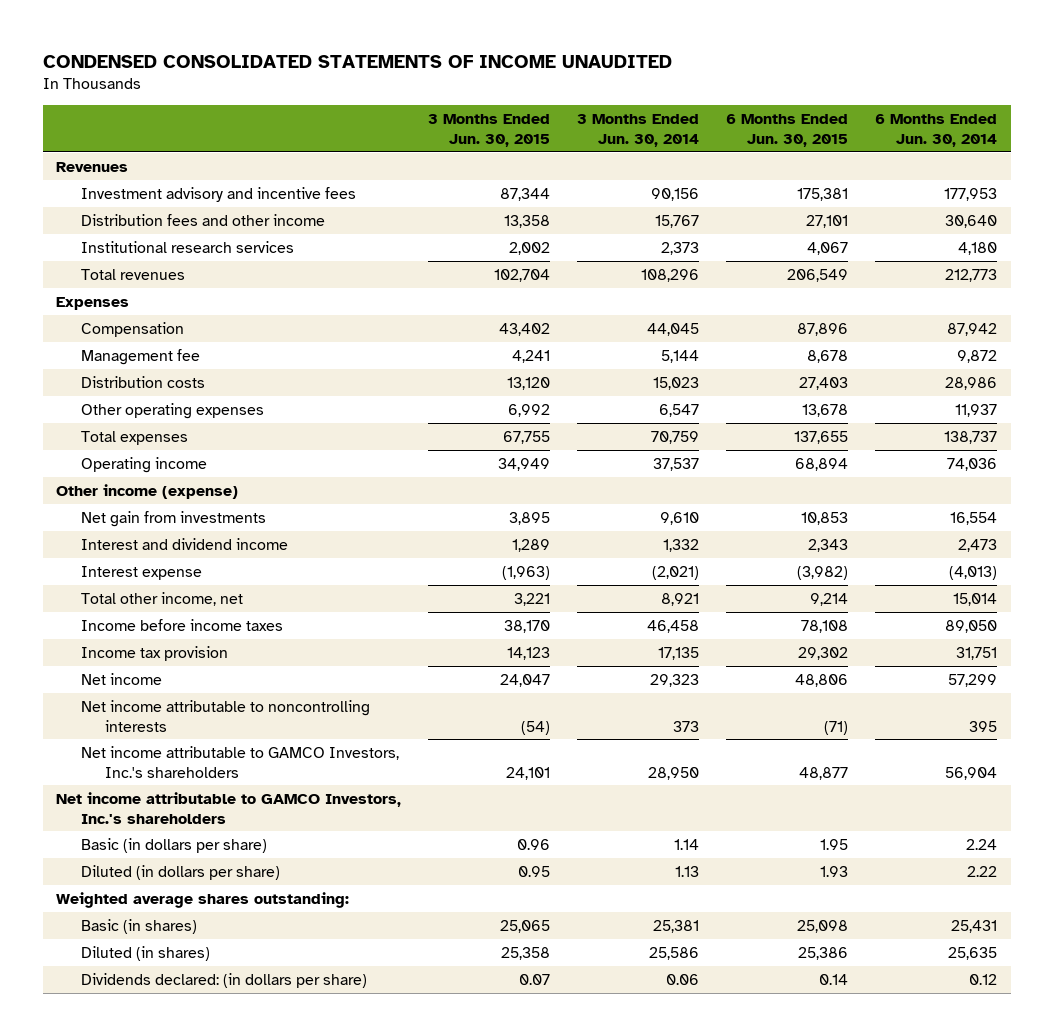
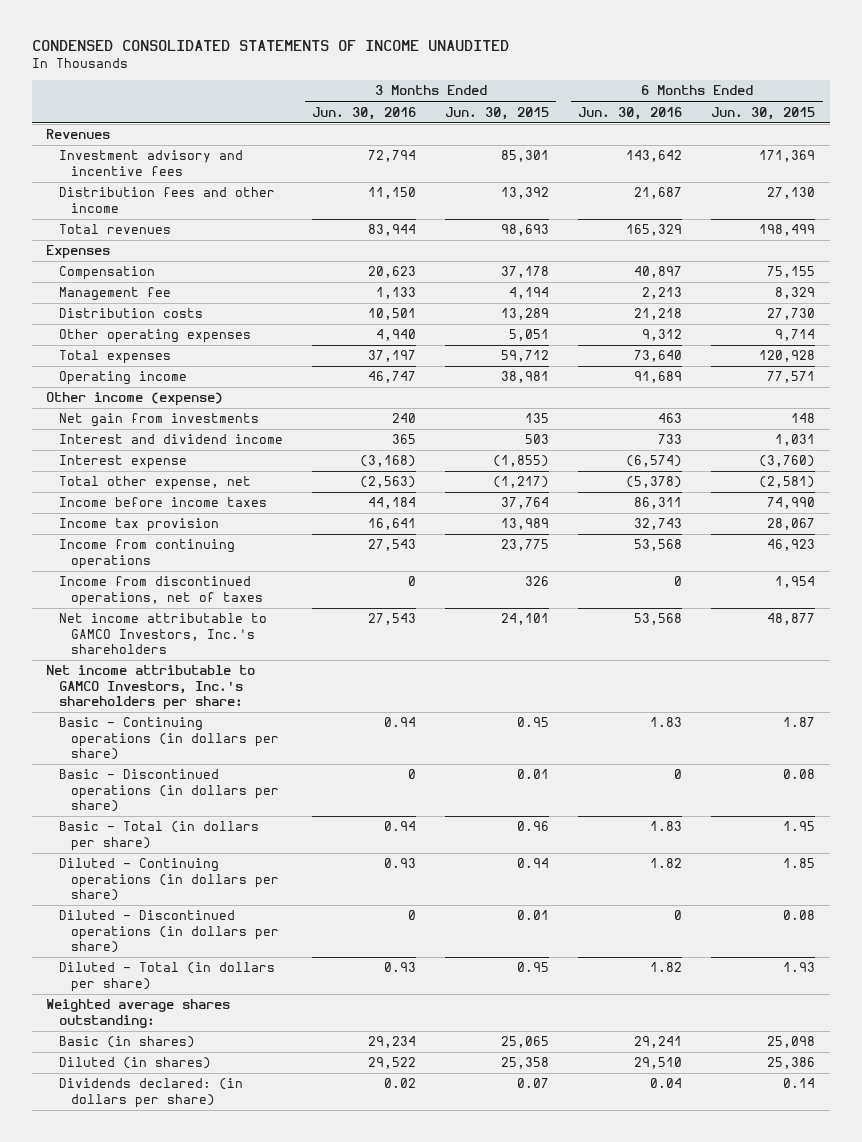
- | 3 Months Ended Jun. 30, 2015 | 3 Months Ended Jun. 30, 2014 | 6 Months Ended Jun. 30, 2015 | 6 Months Ended Jun. 30, 2014
+ | 3 Months Ended Jun. 30, 2016 | 3 Months Ended Jun. 30, 2015 | 6 Months Ended Jun. 30, 2016 | 6 Months Ended Jun. 30, 2015
- Investment advisory and incentive fees | 87,344 | 90,156 | 175,381 | 177,953
- Distribution fees and other income | 13,358 | 15,767 | 27,101 | 30,640
- Institutional research services | 2,002 | 2,373 | 4,067 | 4,180
- Total revenues | 102,704 | 108,296 | 206,549 | 212,773
+ Investment advisory and incentive fees | 72,794 | 85,301 | 143,642 | 171,369
+ Distribution fees and other income | 11,150 | 13,392 | 21,687 | 27,130
+ Total revenues | 83,944 | 98,693 | 165,329 | 198,499
- Compensation | 43,402 | 44,045 | 87,896 | 87,942
- Management fee | 4,241 | 5,144 | 8,678 | 9,872
- Distribution costs | 13,120 | 15,023 | 27,403 | 28,986
- Other operating expenses | 6,992 | 6,547 | 13,678 | 11,937
- Total expenses | 67,755 | 70,759 | 137,655 | 138,737
- Operating income | 34,949 | 37,537 | 68,894 | 74,036
+ Compensation | 20,623 | 37,178 | 40,897 | 75,155
+ Management fee | 1,133 | 4,194 | 2,213 | 8,329
+ Distribution costs | 10,501 | 13,289 | 21,218 | 27,730
+ Other operating expenses | 4,940 | 5,051 | 9,312 | 9,714
+ Total expenses | 37,197 | 59,712 | 73,640 | 120,928
+ Operating income | 46,747 | 38,981 | 91,689 | 77,571
- Net gain from investments | 3,895 | 9,610 | 10,853 | 16,554
- Interest and dividend income | 1,289 | 1,332 | 2,343 | 2,473
- Interest expense | (1,963) | (2,021) | (3,982) | (4,013)
- Total other income, net | 3,221 | 8,921 | 9,214 | 15,014
- Income before income taxes | 38,170 | 46,458 | 78,108 | 89,050
- Income tax provision | 14,123 | 17,135 | 29,302 | 31,751
- Net income | 24,047 | 29,323 | 48,806 | 57,299
- Net income attributable to noncontrolling interests | (54) | 373 | (71) | 395
+ Net gain from investments | 240 | 135 | 463 | 148
+ Interest and dividend income | 365 | 503 | 733 | 1,031
+ Interest expense | (3,168) | (1,855) | (6,574) | (3,760)
+ Total other expense, net | (2,563) | (1,217) | (5,378) | (2,581)
+ Income before income taxes | 44,184 | 37,764 | 86,311 | 74,990
+ Income tax provision | 16,641 | 13,989 | 32,743 | 28,067
+ Income from continuing operations | 27,543 | 23,775 | 53,568 | 46,923
+ Income from discontinued operations, net of taxes | 0 | 326 | 0 | 1,954
- Net income attributable to GAMCO Investors, Inc.'s shareholders
- Basic (in dollars per share) | 0.96 | 1.14 | 1.95 | 2.24
- Diluted (in dollars per share) | 0.95 | 1.13 | 1.93 | 2.22
+ Net income attributable to GAMCO Investors, Inc.'s shareholders per share:
+ Basic - Continuing operations (in dollars per share) | 0.94 | 0.95 | 1.83 | 1.87
+ Basic - Discontinued operations (in dollars per share) | 0 | 0.01 | 0 | 0.08
+ Basic - Total (in dollars per share) | 0.94 | 0.96 | 1.83 | 1.95
+ Diluted - Continuing operations (in dollars per share) | 0.93 | 0.94 | 1.82 | 1.85
+ Diluted - Discontinued operations (in dollars per share) | 0 | 0.01 | 0 | 0.08
+ Diluted - Total (in dollars per share) | 0.93 | 0.95 | 1.82 | 1.93

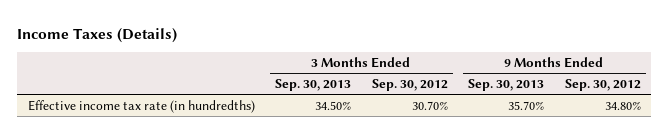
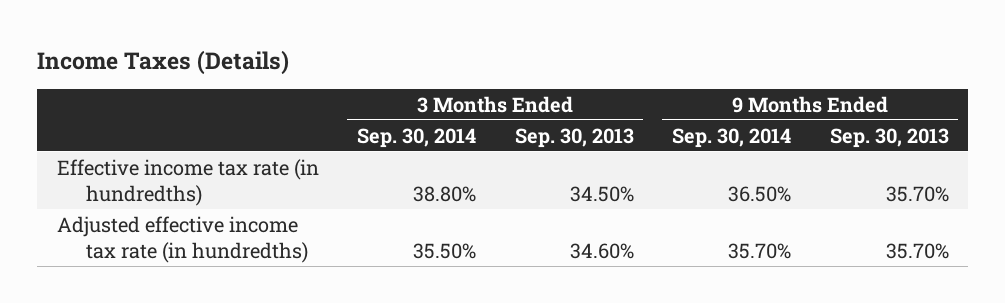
- | 3 Months Ended Sep. 30, 2013 | 3 Months Ended Sep. 30, 2012 | 9 Months Ended Sep. 30, 2013 | 9 Months Ended Sep. 30, 2012
+ | 3 Months Ended Sep. 30, 2014 | 3 Months Ended Sep. 30, 2013 | 9 Months Ended Sep. 30, 2014 | 9 Months Ended Sep. 30, 2013
+ Adjusted effective income tax rate (in hundredths) | 35.50% | 34.60% | 35.70% | 35.70%

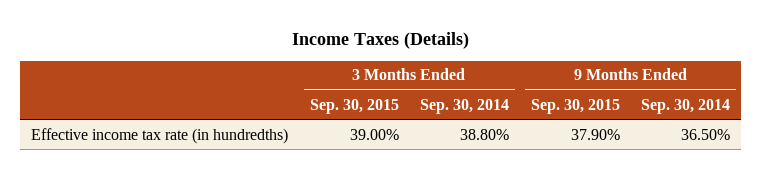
- | 3 Months Ended Sep. 30, 2014 | 3 Months Ended Sep. 30, 2013 | 9 Months Ended Sep. 30, 2014 | 9 Months Ended Sep. 30, 2013
+ | 3 Months Ended Sep. 30, 2015 | 3 Months Ended Sep. 30, 2014 | 9 Months Ended Sep. 30, 2015 | 9 Months Ended Sep. 30, 2014
- Adjusted effective income tax rate (in hundredths) | 35.50% | 34.60% | 35.70% | 35.70%

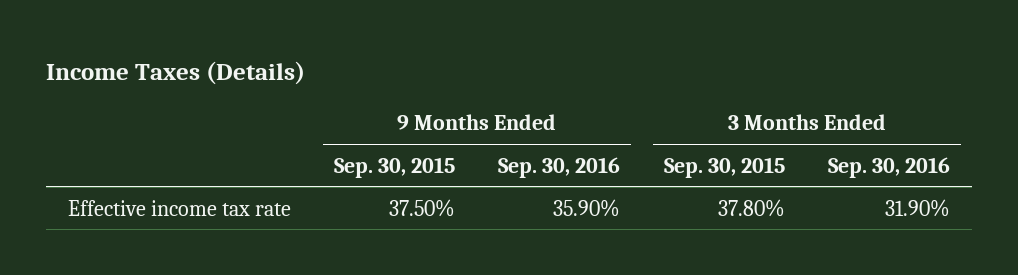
- | 3 Months Ended Sep. 30, 2015 | 3 Months Ended Sep. 30, 2014 | 9 Months Ended Sep. 30, 2015 | 9 Months Ended Sep. 30, 2014
+ | 9 Months Ended Sep. 30, 2015 | 9 Months Ended Sep. 30, 2016 | 3 Months Ended Sep. 30, 2015 | 3 Months Ended Sep. 30, 2016
- Effective income tax rate (in hundredths) | 39.00% | 38.80% | 37.90% | 36.50%
+ Effective income tax rate | 37.50% | 35.90% | 37.80% | 31.90%

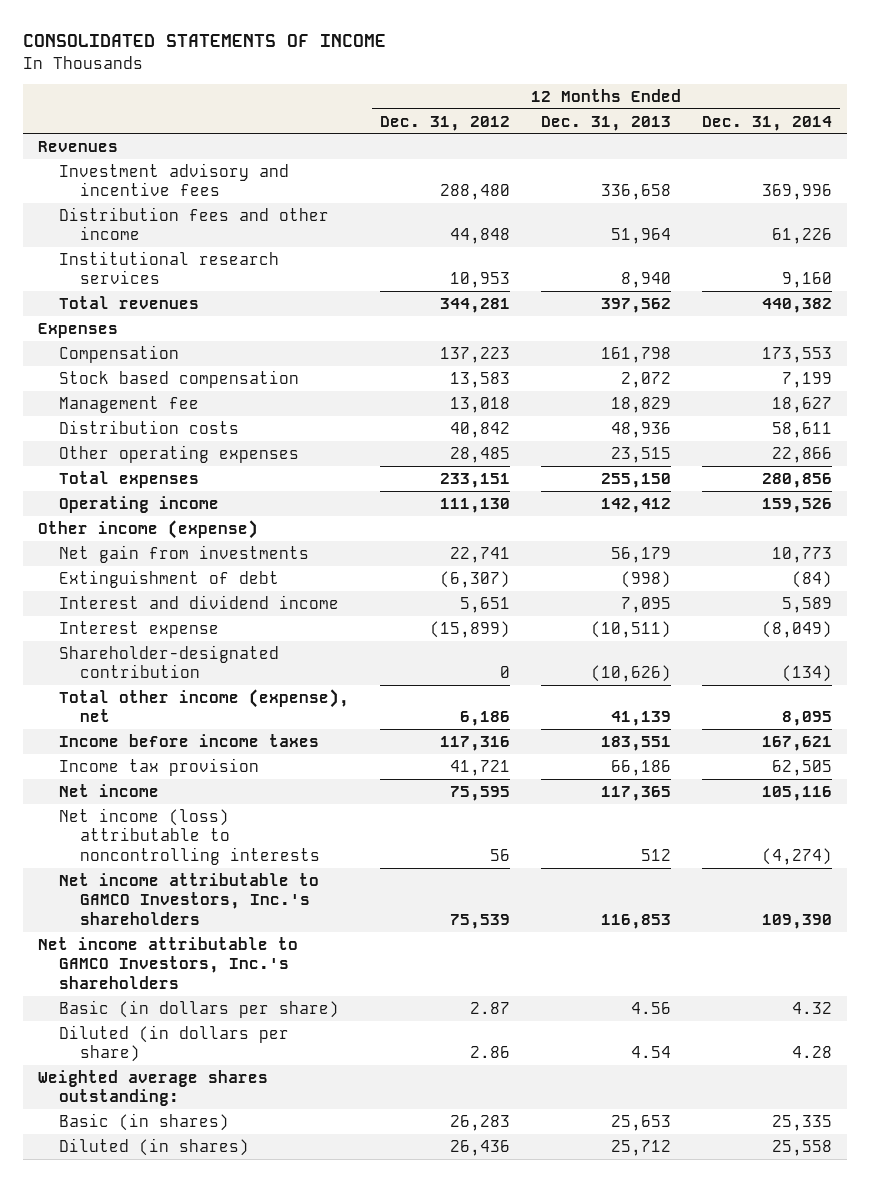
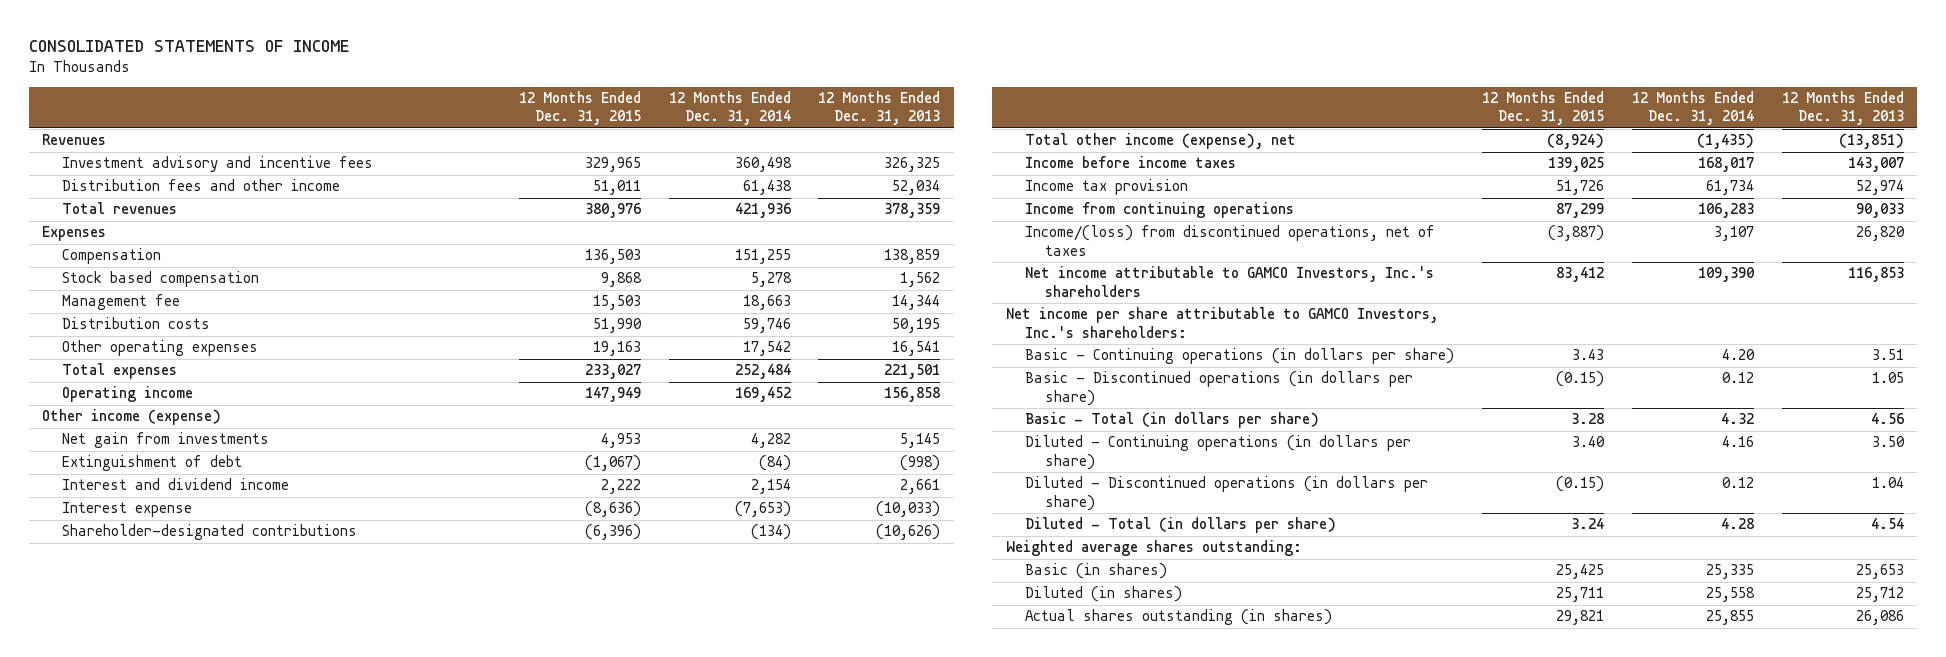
- | 12 Months Ended Dec. 31, 2012 | 12 Months Ended Dec. 31, 2013 | 12 Months Ended Dec. 31, 2014
+ | 12 Months Ended Dec. 31, 2015 | 12 Months Ended Dec. 31, 2014 | 12 Months Ended Dec. 31, 2013
- Investment advisory and incentive fees | 288,480 | 336,658 | 369,996
- Distribution fees and other income | 44,848 | 51,964 | 61,226
- Institutional research services | 10,953 | 8,940 | 9,160
- Total revenues | 344,281 | 397,562 | 440,382
+ Investment advisory and incentive fees | 329,965 | 360,498 | 326,325
+ Distribution fees and other income | 51,011 | 61,438 | 52,034
+ Total revenues | 380,976 | 421,936 | 378,359
- Compensation | 137,223 | 161,798 | 173,553
- Stock based compensation | 13,583 | 2,072 | 7,199
- Management fee | 13,018 | 18,829 | 18,627
- Distribution costs | 40,842 | 48,936 | 58,611
- Other operating expenses | 28,485 | 23,515 | 22,866
- Total expenses | 233,151 | 255,150 | 280,856
- Operating income | 111,130 | 142,412 | 159,526
+ Compensation | 136,503 | 151,255 | 138,859
+ Stock based compensation | 9,868 | 5,278 | 1,562
+ Management fee | 15,503 | 18,663 | 14,344
+ Distribution costs | 51,990 | 59,746 | 50,195
+ Other operating expenses | 19,163 | 17,542 | 16,541
+ Total expenses | 233,027 | 252,484 | 221,501
+ Operating income | 147,949 | 169,452 | 156,858
- Net gain from investments | 22,741 | 56,179 | 10,773
+ Net gain from investments | 4,953 | 4,282 | 5,145
- Interest and dividend income | 5,651 | 7,095 | 5,589
- Interest expense | (15,899) | (10,511) | (8,049)
- Shareholder-designated contribution | 0 | (10,626) | (134)
- Total other income (expense), net | 6,186 | 41,139 | 8,095
- Income before income taxes | 117,316 | 183,551 | 167,621
- Income tax provision | 41,721 | 66,186 | 62,505
- Net income | 75,595 | 117,365 | 105,116
- Net income (loss) attributable to noncontrolling interests | 56 | 512 | (4,274)
+ Interest and dividend income | 2,222 | 2,154 | 2,661
+ Interest expense | (8,636) | (7,653) | (10,033)
+ Shareholder-designated contributions | (6,396) | (134) | (10,626)
+ Total other income (expense), net | (8,924) | (1,435) | (13,851)
+ Income before income taxes | 139,025 | 168,017 | 143,007
+ Income tax provision | 51,726 | 61,734 | 52,974
+ Income from continuing operations | 87,299 | 106,283 | 90,033
+ Income/(loss) from discontinued operations, net of taxes | (3,887) | 3,107 | 26,820
- Net income attributable to GAMCO Investors, Inc.'s shareholders
- Basic (in dollars per share) | 2.87 | 4.56 | 4.32
- Diluted (in dollars per share) | 2.86 | 4.54 | 4.28
+ Net income per share attributable to GAMCO Investors, Inc.'s shareholders:
+ Basic - Continuing operations (in dollars per share) | 3.43 | 4.20 | 3.51
+ Basic - Discontinued operations (in dollars per share) | (0.15) | 0.12 | 1.05
+ Basic - Total (in dollars per share) | 3.28 | 4.32 | 4.56
+ Diluted - Continuing operations (in dollars per share) | 3.40 | 4.16 | 3.50
+ Diluted - Discontinued operations (in dollars per share) | (0.15) | 0.12 | 1.04
+ Diluted - Total (in dollars per share) | 3.24 | 4.28 | 4.54
+ Actual shares outstanding (in shares) | 29,821 | 25,855 | 26,086

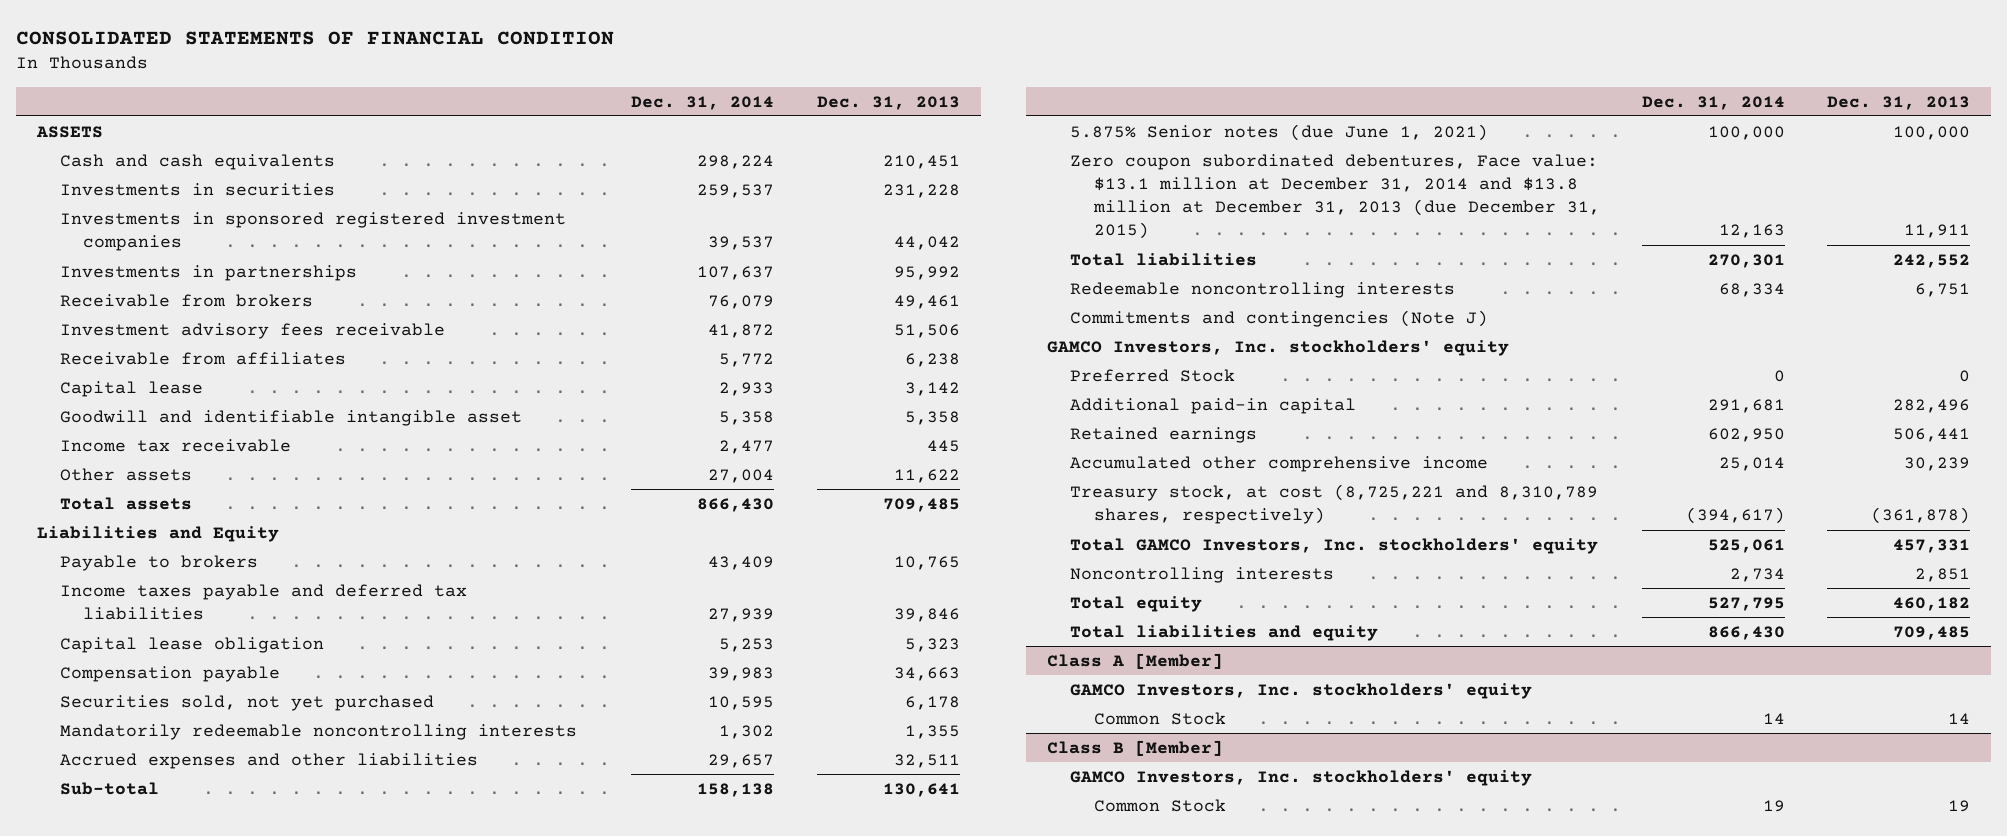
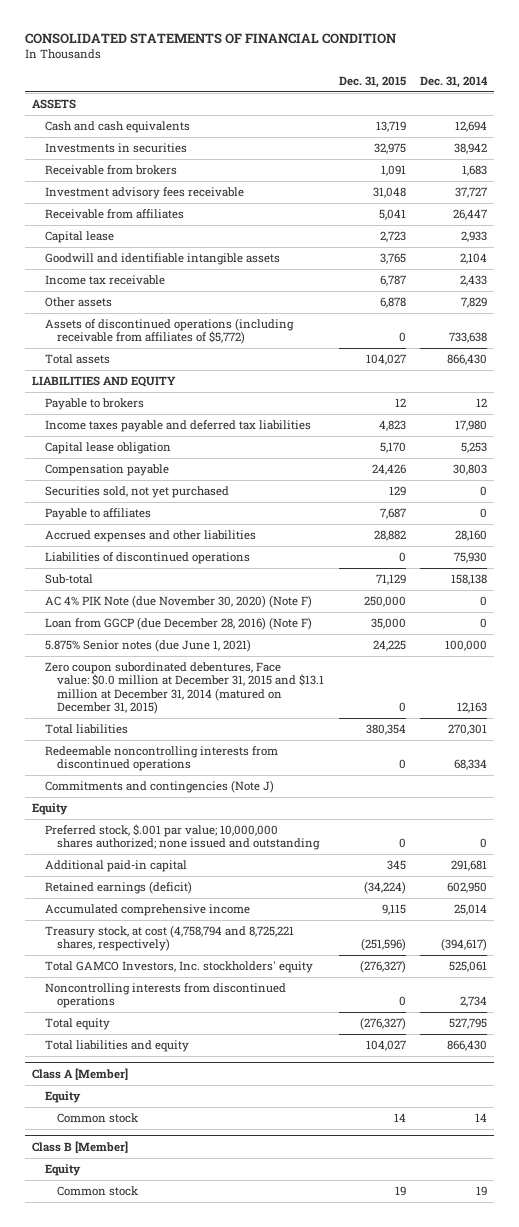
- | Dec. 31, 2014 | Dec. 31, 2013
+ | Dec. 31, 2015 | Dec. 31, 2014
- Cash and cash equivalents | 298,224 | 210,451
- Investments in securities | 259,537 | 231,228
- Investments in sponsored registered investment companies | 39,537 | 44,042
- Investments in partnerships | 107,637 | 95,992
- Receivable from brokers | 76,079 | 49,461
- Investment advisory fees receivable | 41,872 | 51,506
- Receivable from affiliates | 5,772 | 6,238
+ Cash and cash equivalents | 13,719 | 12,694
+ Investments in securities | 32,975 | 38,942
+ Receivable from brokers | 1,091 | 1,683
+ Investment advisory fees receivable | 31,048 | 37,727
+ Receivable from affiliates | 5,041 | 26,447
- Goodwill and identifiable intangible asset | 5,358 | 5,358
- Income tax receivable | 2,477 | 445
- Other assets | 27,004 | 11,622
+ Goodwill and identifiable intangible assets | 3,765 | 2,104
+ Income tax receivable | 6,787 | 2,433
+ Other assets | 6,878 | 7,829
+ Assets of discontinued operations (including receivable from affiliates of $5,772) | 0 | 733,638
- Liabilities and Equity
- Payable to brokers | 43,409 | 10,765
- Income taxes payable and deferred tax liabilities | 27,939 | 39,846
+ LIABILITIES AND EQUITY
+ Payable to brokers | 12 | 12
+ Income taxes payable and deferred tax liabilities | 4,823 | 17,980
- Compensation payable | 39,983 | 34,663
- Securities sold, not yet purchased | 10,595 | 6,178
- Mandatorily redeemable noncontrolling interests | 1,302 | 1,355
- Accrued expenses and other liabilities | 29,657 | 32,511
+ Compensation payable | 24,426 | 30,803
+ Securities sold, not yet purchased | 129 | 0
+ Payable to affiliates | 7,687 | 0
+ Accrued expenses and other liabilities | 28,882 | 28,160
+ Liabilities of discontinued operations | 0 | 75,930
+ AC 4% PIK Note (due November 30, 2020) (Note F) | 250,000 | 0
+ Loan from GGCP (due December 28, 2016) (Note F) | 35,000 | 0
- Zero coupon subordinated debentures, Face value: $13.1 million at December 31, 2014 and $13.8 million at December 31, 2013 (due December 31, 2015) | 12,163 | 11,911
+ Zero coupon subordinated debentures, Face value: $0.0 million at December 31, 2015 and $13.1 million at December 31, 2014 (matured on December 31, 2015) | 0 | 12,163
- Redeemable noncontrolling interests | 68,334 | 6,751
+ Redeemable noncontrolling interests from discontinued operations | 0 | 68,334
- GAMCO Investors, Inc. stockholders' equity
- Preferred Stock | 0 | 0
+ Equity
+ Preferred stock, $.001 par value; 10,000,000 shares authorized; none issued and outstanding | 0 | 0
- Retained earnings | 602,950 | 506,441
- Accumulated other comprehensive income | 25,014 | 30,239
- Treasury stock, at cost (8,725,221 and 8,310,789 shares, respectively) | (394,617) | (361,878)
+ Retained earnings (deficit) | (34,224) | 602,950
+ Accumulated comprehensive income | 9,115 | 25,014
+ Treasury stock, at cost (4,758,794 and 8,725,221 shares, respectively) | (251,596) | (394,617)
- Noncontrolling interests | 2,734 | 2,851
+ Noncontrolling interests from discontinued operations | 0 | 2,734
@ Class A [Member]
- GAMCO Investors, Inc. stockholders' equity
- Common Stock | 14 | 14
+ Equity
+ Common stock | 14 | 14
@ Class B [Member]
- GAMCO Investors, Inc. stockholders' equity
- Common Stock | 19 | 19
+ Equity
+ Common stock | 19 | 19

